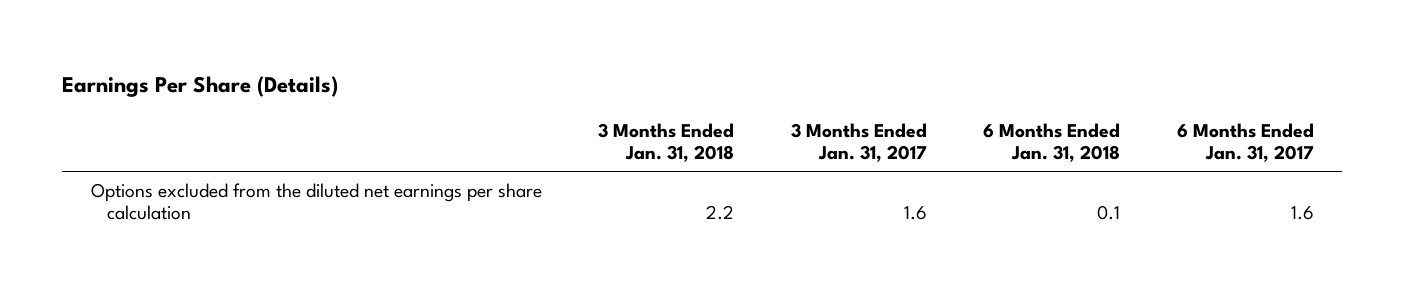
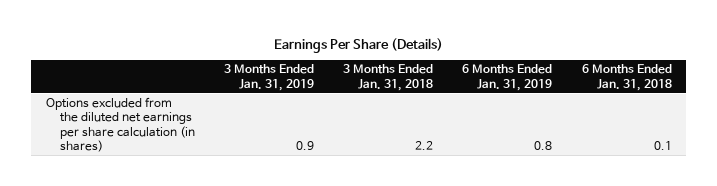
- | 3 Months Ended Jan. 31, 2018 | 3 Months Ended Jan. 31, 2017 | 6 Months Ended Jan. 31, 2018 | 6 Months Ended Jan. 31, 2017
+ | 3 Months Ended Jan. 31, 2019 | 3 Months Ended Jan. 31, 2018 | 6 Months Ended Jan. 31, 2019 | 6 Months Ended Jan. 31, 2018
- Options excluded from the diluted net earnings per share calculation | 2.2 | 1.6 | 0.1 | 1.6
+ Options excluded from the diluted net earnings per share calculation (in shares) | 0.9 | 2.2 | 0.8 | 0.1

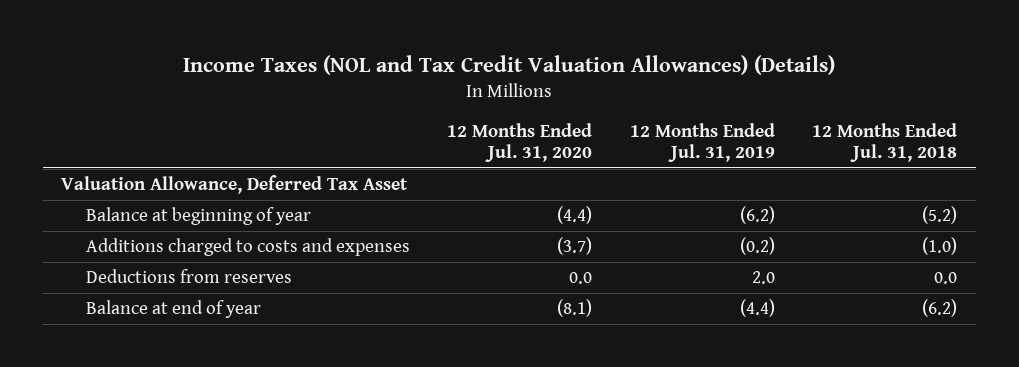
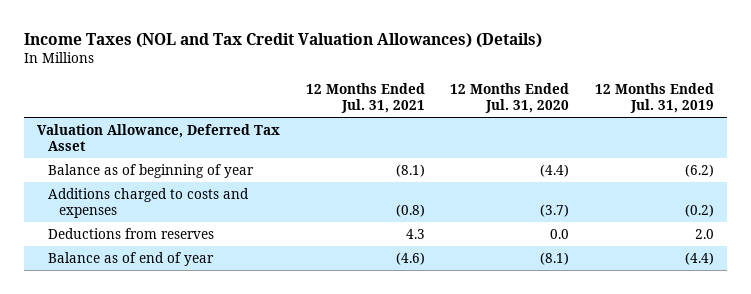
- | 12 Months Ended Jul. 31, 2020 | 12 Months Ended Jul. 31, 2019 | 12 Months Ended Jul. 31, 2018
+ | 12 Months Ended Jul. 31, 2021 | 12 Months Ended Jul. 31, 2020 | 12 Months Ended Jul. 31, 2019
- Balance at beginning of year | (4.4) | (6.2) | (5.2)
+ Balance as of beginning of year | (8.1) | (4.4) | (6.2)
- Balance at end of year | (8.1) | (4.4) | (6.2)
+ Balance as of end of year | (4.6) | (8.1) | (4.4)

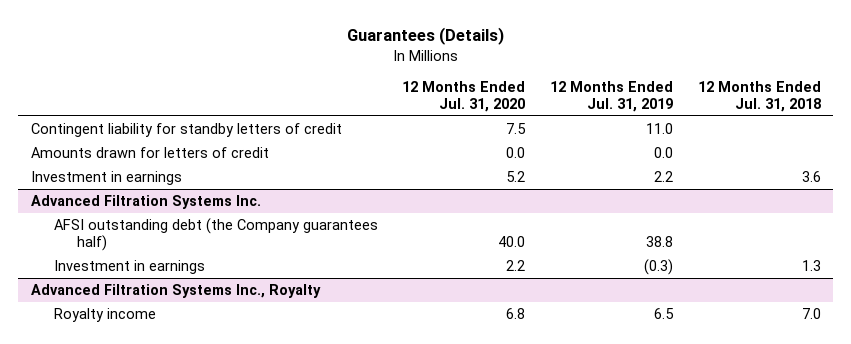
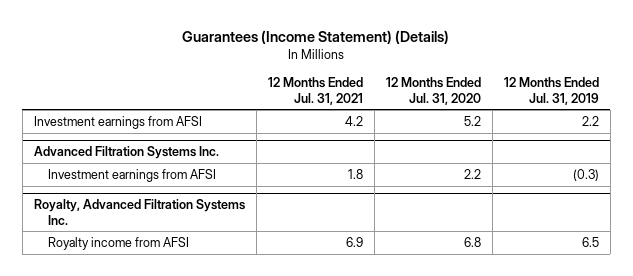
- Guarantees (Details)
+ Guarantees (Income Statement) (Details)
- | 12 Months Ended Jul. 31, 2020 | 12 Months Ended Jul. 31, 2019 | 12 Months Ended Jul. 31, 2018
+ | 12 Months Ended Jul. 31, 2021 | 12 Months Ended Jul. 31, 2020 | 12 Months Ended Jul. 31, 2019
- Contingent liability for standby letters of credit | 7.5 | 11.0 |
- Amounts drawn for letters of credit | 0.0 | 0.0 |
- Investment in earnings | 5.2 | 2.2 | 3.6
+ Investment earnings from AFSI | 4.2 | 5.2 | 2.2
@ Advanced Filtration Systems Inc.
- AFSI outstanding debt (the Company guarantees half) | 40.0 | 38.8 |
- Investment in earnings | 2.2 | (0.3) | 1.3
- Advanced Filtration Systems Inc., Royalty
- Royalty income | 6.8 | 6.5 | 7.0
@ Advanced Filtration Systems Inc.
+ Investment earnings from AFSI | 1.8 | 2.2 | (0.3)
+ Royalty, Advanced Filtration Systems Inc.
+ Royalty income from AFSI | 6.9 | 6.8 | 6.5

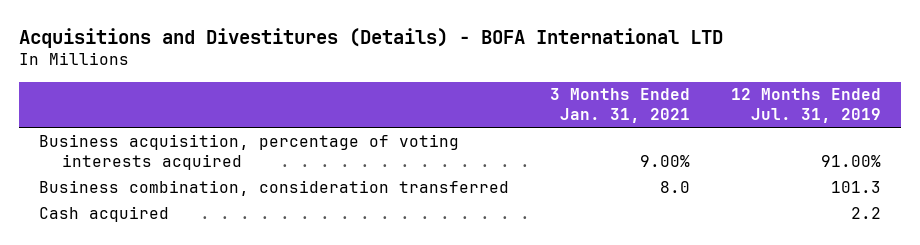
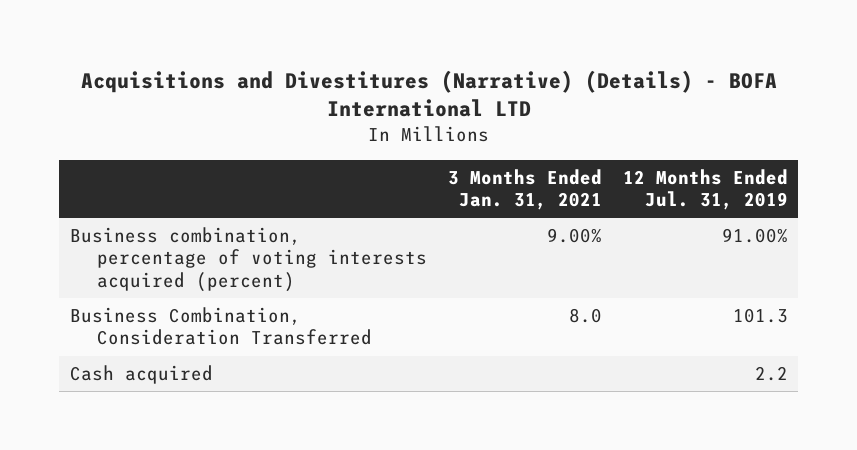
- Acquisitions and Divestitures (Details) - BOFA International LTD
+ Acquisitions and Divestitures (Narrative) (Details) - BOFA International LTD
- Business acquisition, percentage of voting interests acquired | 9.00% | 91.00%
- Business combination, consideration transferred | 8.0 | 101.3
+ Business combination, percentage of voting interests acquired (percent) | 9.00% | 91.00%
+ Business Combination, Consideration Transferred | 8.0 | 101.3

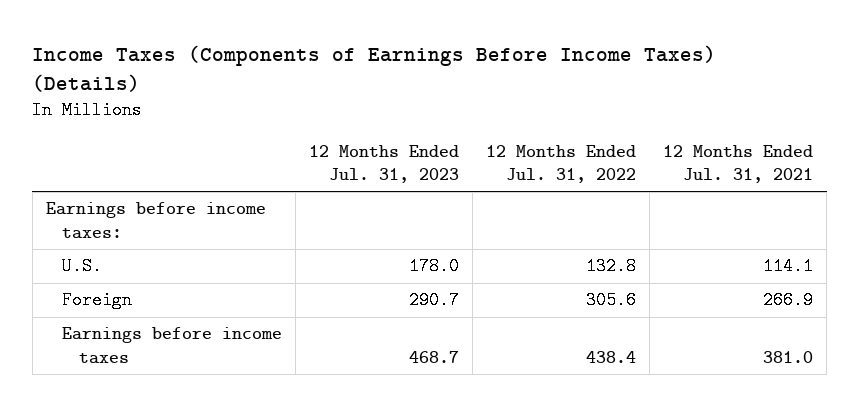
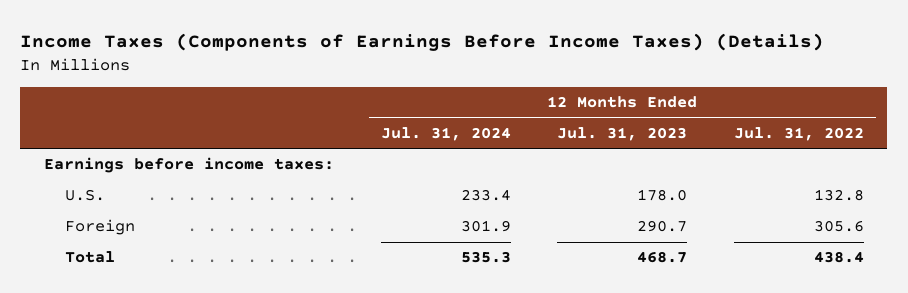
- | 12 Months Ended Jul. 31, 2023 | 12 Months Ended Jul. 31, 2022 | 12 Months Ended Jul. 31, 2021
+ | 12 Months Ended Jul. 31, 2024 | 12 Months Ended Jul. 31, 2023 | 12 Months Ended Jul. 31, 2022
- Earnings before income taxes | 468.7 | 438.4 | 381.0
+ Total | 535.3 | 468.7 | 438.4

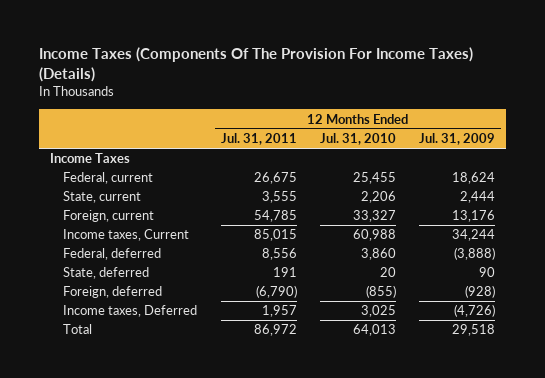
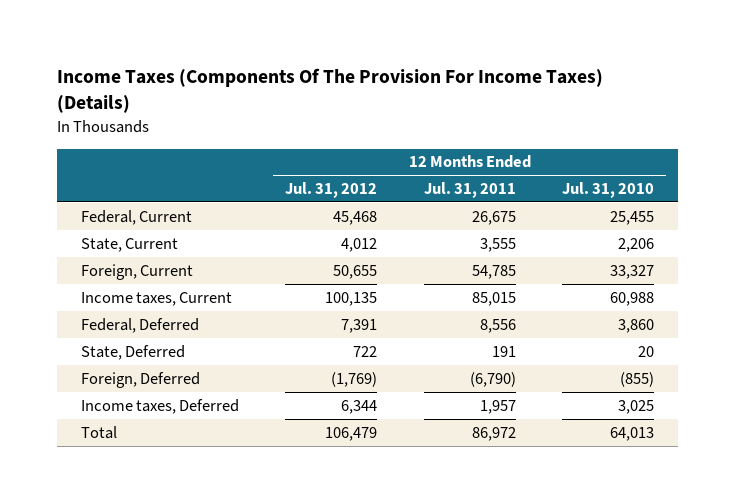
- | 12 Months Ended Jul. 31, 2011 | 12 Months Ended Jul. 31, 2010 | 12 Months Ended Jul. 31, 2009
+ | 12 Months Ended Jul. 31, 2012 | 12 Months Ended Jul. 31, 2011 | 12 Months Ended Jul. 31, 2010
- Income Taxes
- Federal, current | 26,675 | 25,455 | 18,624
- State, current | 3,555 | 2,206 | 2,444
- Foreign, current | 54,785 | 33,327 | 13,176
+ Federal, Current | 45,468 | 26,675 | 25,455
+ State, Current | 4,012 | 3,555 | 2,206
+ Foreign, Current | 50,655 | 54,785 | 33,327
- Federal, deferred | 8,556 | 3,860 | (3,888)
- State, deferred | 191 | 20 | 90
- Foreign, deferred | (6,790) | (855) | (928)
+ Federal, Deferred | 7,391 | 8,556 | 3,860
+ State, Deferred | 722 | 191 | 20
+ Foreign, Deferred | (1,769) | (6,790) | (855)

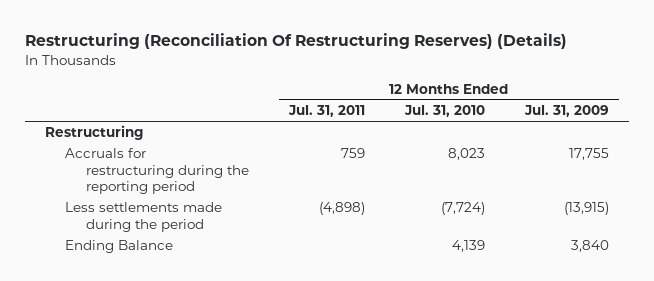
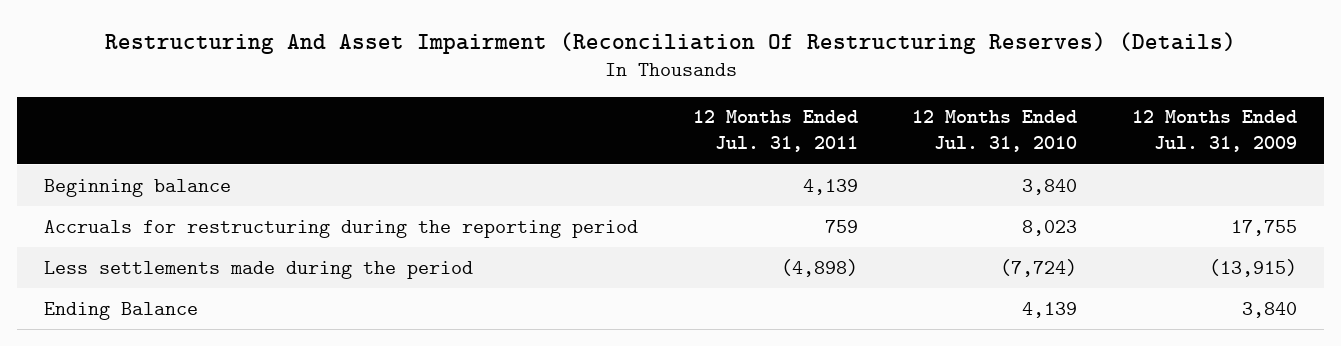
- Restructuring (Reconciliation Of Restructuring Reserves) (Details)
+ Restructuring And Asset Impairment (Reconciliation Of Restructuring Reserves) (Details)
- Restructuring
+ Beginning balance | 4,139 | 3,840 |

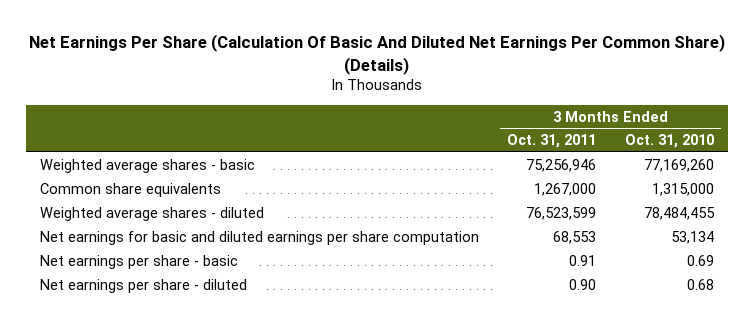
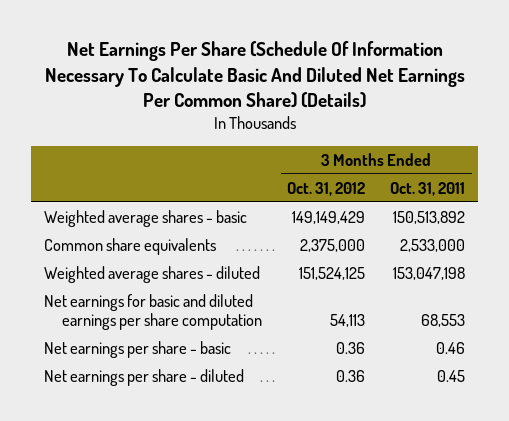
- Net Earnings Per Share (Calculation Of Basic And Diluted Net Earnings Per Common Share) (Details)
+ Net Earnings Per Share (Schedule Of Information Necessary To Calculate Basic And Diluted Net Earnings Per Common Share) (Details)
- | 3 Months Ended Oct. 31, 2011 | 3 Months Ended Oct. 31, 2010
+ | 3 Months Ended Oct. 31, 2012 | 3 Months Ended Oct. 31, 2011
- Weighted average shares - basic | 75,256,946 | 77,169,260
- Common share equivalents | 1,267,000 | 1,315,000
- Weighted average shares - diluted | 76,523,599 | 78,484,455
+ Weighted average shares - basic | 149,149,429 | 150,513,892
+ Common share equivalents | 2,375,000 | 2,533,000
+ Weighted average shares - diluted | 151,524,125 | 153,047,198
- Net earnings per share - basic | 0.91 | 0.69
- Net earnings per share - diluted | 0.90 | 0.68
+ Net earnings per share - basic | 0.36 | 0.46
+ Net earnings per share - diluted | 0.36 | 0.45

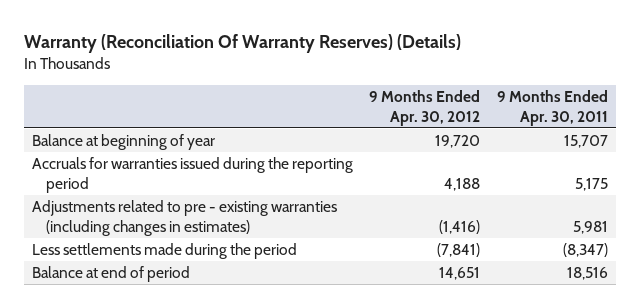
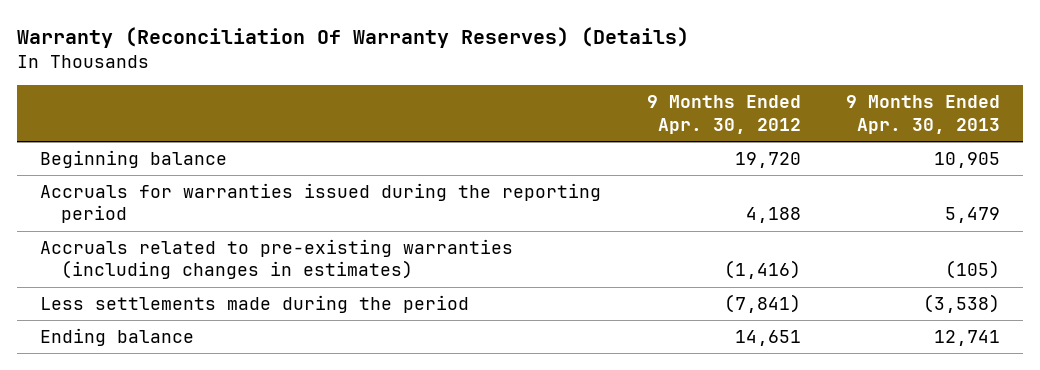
- | 9 Months Ended Apr. 30, 2012 | 9 Months Ended Apr. 30, 2011
+ | 9 Months Ended Apr. 30, 2012 | 9 Months Ended Apr. 30, 2013
- Balance at beginning of year | 19,720 | 15,707
+ Beginning balance | 19,720 | 10,905
- Adjustments related to pre - existing warranties (including changes in estimates) | (1,416) | 5,981
+ Accruals related to pre-existing warranties (including changes in estimates) | (1,416) | (105)
- Balance at end of period | 14,651 | 18,516
+ Ending balance | 14,651 | 12,741

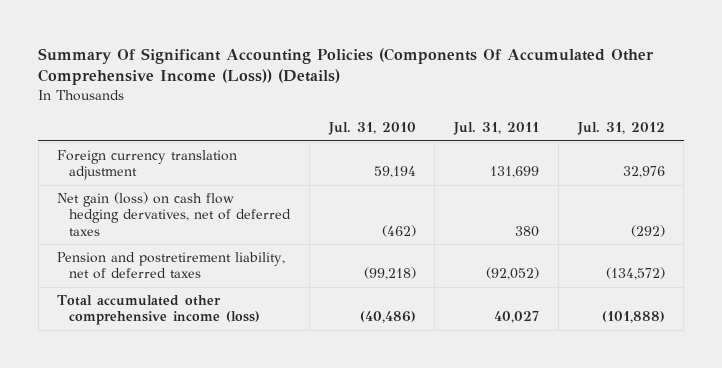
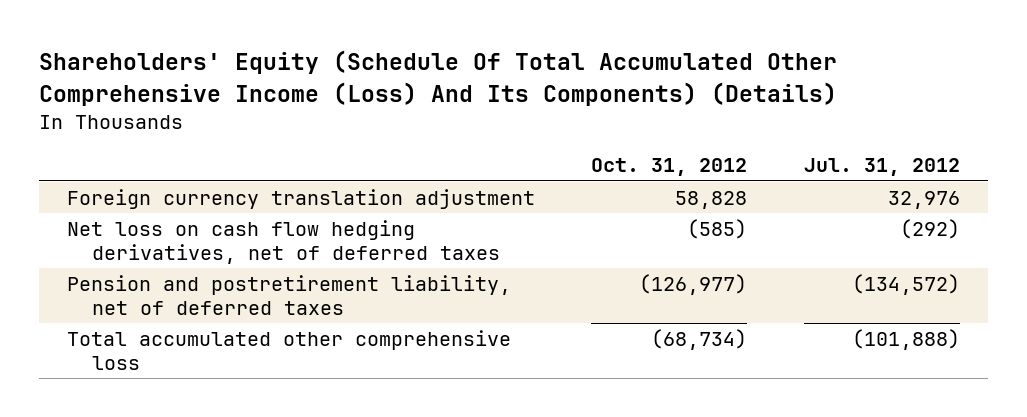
- Summary Of Significant Accounting Policies (Components Of Accumulated Other Comprehensive Income (Loss)) (Details)
+ Shareholders' Equity (Schedule Of Total Accumulated Other Comprehensive Income (Loss) And Its Components) (Details)
- | Jul. 31, 2010 | Jul. 31, 2011 | Jul. 31, 2012
+ | Oct. 31, 2012 | Jul. 31, 2012
- Net gain (loss) on cash flow hedging dervatives, net of deferred taxes | (462) | 380 | (292)
+ Net loss on cash flow hedging derivatives, net of deferred taxes | (585) | (292)
- Total accumulated other comprehensive income (loss) | (40,486) | 40,027 | (101,888)
+ Total accumulated other comprehensive loss | (68,734) | (101,888)

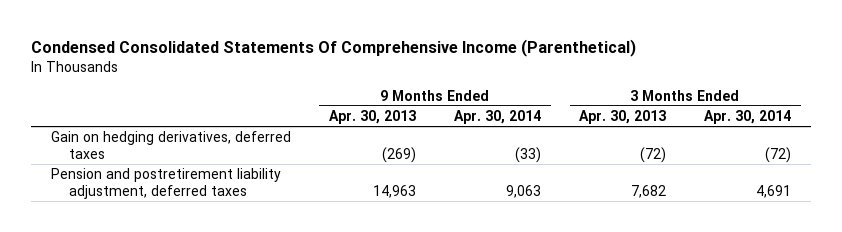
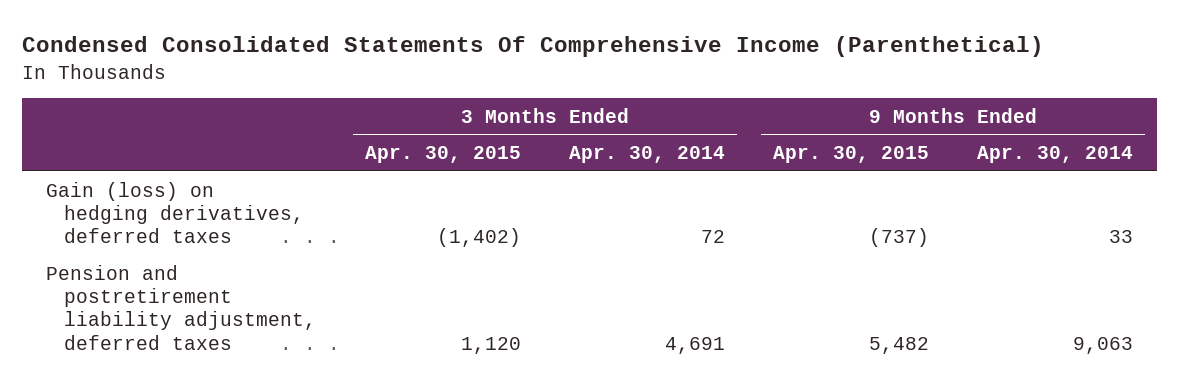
- | 9 Months Ended Apr. 30, 2013 | 9 Months Ended Apr. 30, 2014 | 3 Months Ended Apr. 30, 2013 | 3 Months Ended Apr. 30, 2014
+ | 3 Months Ended Apr. 30, 2015 | 3 Months Ended Apr. 30, 2014 | 9 Months Ended Apr. 30, 2015 | 9 Months Ended Apr. 30, 2014
- Gain on hedging derivatives, deferred taxes | (269) | (33) | (72) | (72)
+ Gain (loss) on hedging derivatives, deferred taxes | (1,402) | 72 | (737) | 33

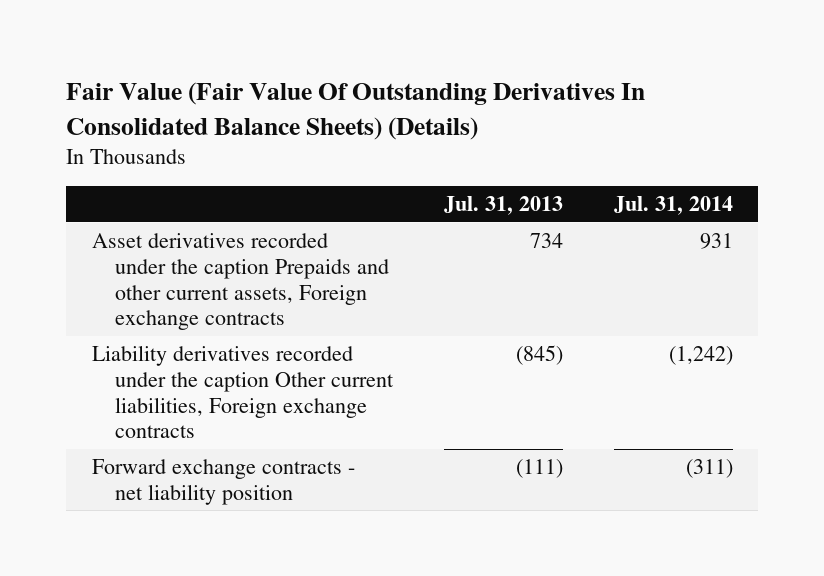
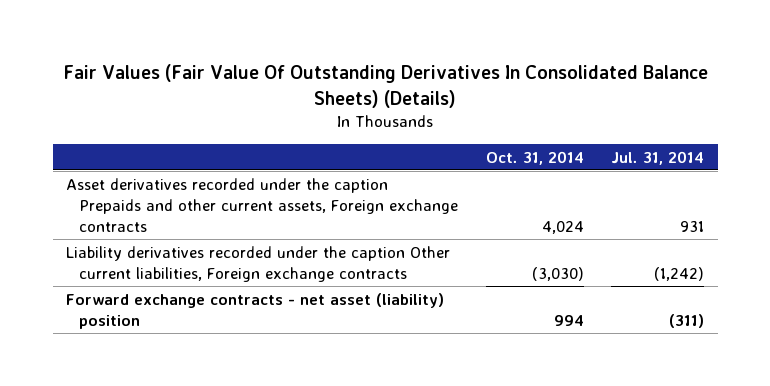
- Fair Value (Fair Value Of Outstanding Derivatives In Consolidated Balance Sheets) (Details)
+ Fair Values (Fair Value Of Outstanding Derivatives In Consolidated Balance Sheets) (Details)
- | Jul. 31, 2013 | Jul. 31, 2014
+ | Oct. 31, 2014 | Jul. 31, 2014
- Forward exchange contracts - net liability position | (111) | (311)
+ Forward exchange contracts - net asset (liability) position | 994 | (311)

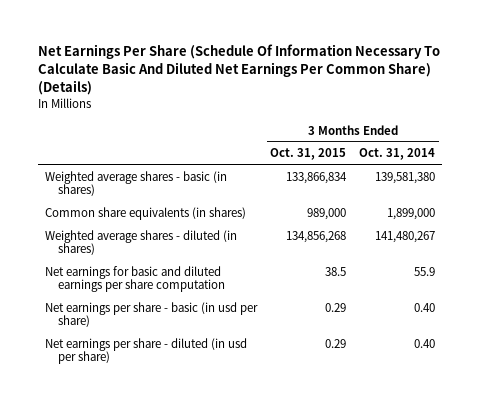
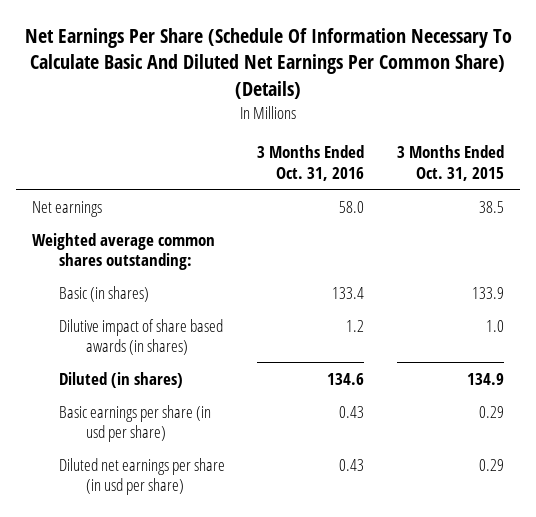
- | 3 Months Ended Oct. 31, 2015 | 3 Months Ended Oct. 31, 2014
+ | 3 Months Ended Oct. 31, 2016 | 3 Months Ended Oct. 31, 2015
- Weighted average shares - basic (in shares) | 133,866,834 | 139,581,380
- Common share equivalents (in shares) | 989,000 | 1,899,000
- Weighted average shares - diluted (in shares) | 134,856,268 | 141,480,267
- Net earnings for basic and diluted earnings per share computation | 38.5 | 55.9
- Net earnings per share - basic (in usd per share) | 0.29 | 0.40
- Net earnings per share - diluted (in usd per share) | 0.29 | 0.40
+ Net earnings | 58.0 | 38.5
+ Weighted average common shares outstanding:
+ Basic (in shares) | 133.4 | 133.9
+ Dilutive impact of share based awards (in shares) | 1.2 | 1.0
+ Diluted (in shares) | 134.6 | 134.9
+ Basic earnings per share (in usd per share) | 0.43 | 0.29
+ Diluted net earnings per share (in usd per share) | 0.43 | 0.29

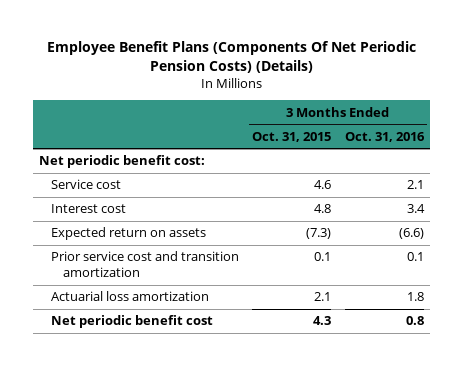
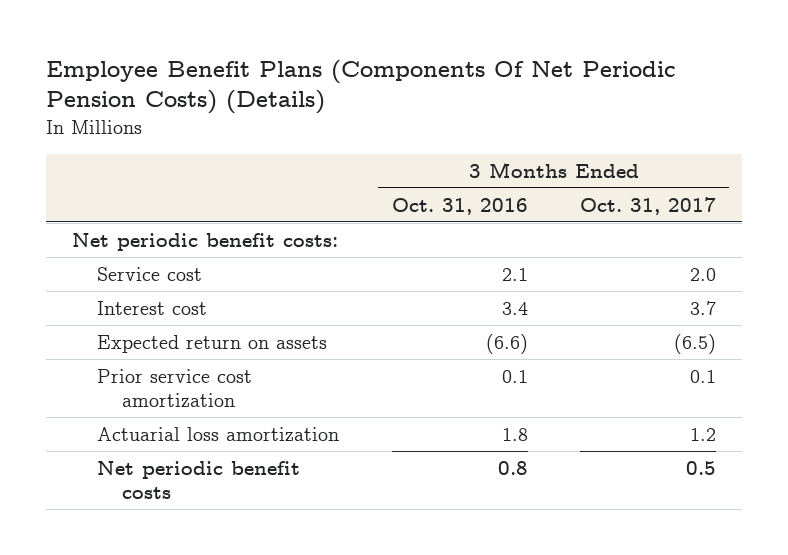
- | 3 Months Ended Oct. 31, 2015 | 3 Months Ended Oct. 31, 2016
+ | 3 Months Ended Oct. 31, 2016 | 3 Months Ended Oct. 31, 2017
- Net periodic benefit cost:
+ Net periodic benefit costs:
- Prior service cost and transition amortization | 0.1 | 0.1
+ Prior service cost amortization | 0.1 | 0.1
- Net periodic benefit cost | 4.3 | 0.8
+ Net periodic benefit costs | 0.8 | 0.5

